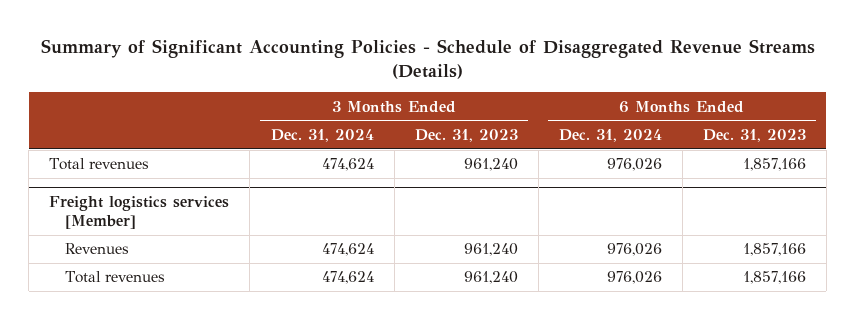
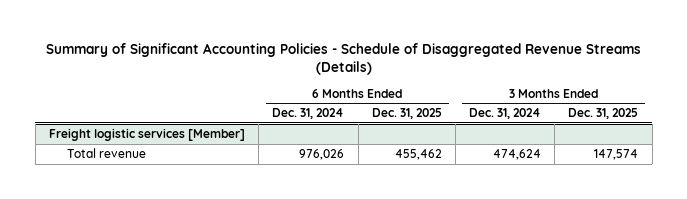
- | 3 Months Ended Dec. 31, 2024 | 3 Months Ended Dec. 31, 2023 | 6 Months Ended Dec. 31, 2024 | 6 Months Ended Dec. 31, 2023
+ | 6 Months Ended Dec. 31, 2024 | 6 Months Ended Dec. 31, 2025 | 3 Months Ended Dec. 31, 2024 | 3 Months Ended Dec. 31, 2025
- Total revenues | 474,624 | 961,240 | 976,026 | 1,857,166
- Freight logistics services [Member]
- Revenues | 474,624 | 961,240 | 976,026 | 1,857,166
- Total revenues | 474,624 | 961,240 | 976,026 | 1,857,166
+ Freight logistic services [Member]
+ Total revenue | 976,026 | 455,462 | 474,624 | 147,574

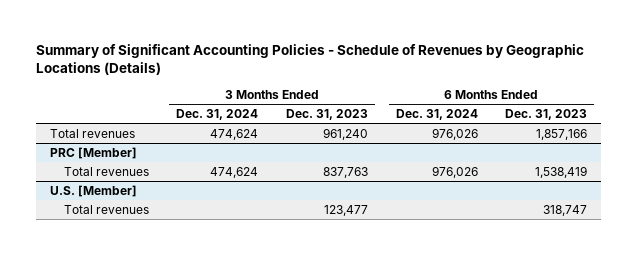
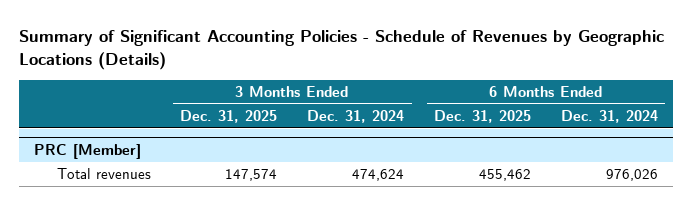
- | 3 Months Ended Dec. 31, 2024 | 3 Months Ended Dec. 31, 2023 | 6 Months Ended Dec. 31, 2024 | 6 Months Ended Dec. 31, 2023
+ | 3 Months Ended Dec. 31, 2025 | 3 Months Ended Dec. 31, 2024 | 6 Months Ended Dec. 31, 2025 | 6 Months Ended Dec. 31, 2024
- Total revenues | 474,624 | 961,240 | 976,026 | 1,857,166
- U.S. [Member]
- Total revenues | | 123,477 | | 318,747

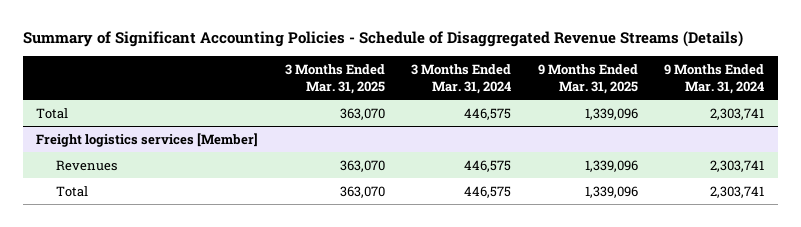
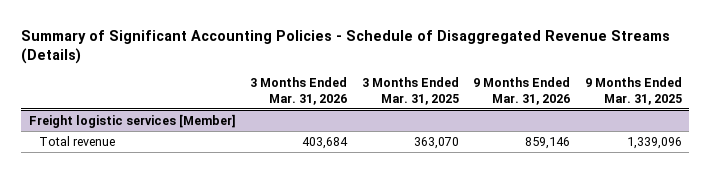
- | 3 Months Ended Mar. 31, 2025 | 3 Months Ended Mar. 31, 2024 | 9 Months Ended Mar. 31, 2025 | 9 Months Ended Mar. 31, 2024
+ | 3 Months Ended Mar. 31, 2026 | 3 Months Ended Mar. 31, 2025 | 9 Months Ended Mar. 31, 2026 | 9 Months Ended Mar. 31, 2025
- Total | 363,070 | 446,575 | 1,339,096 | 2,303,741
- Freight logistics services [Member]
- Revenues | 363,070 | 446,575 | 1,339,096 | 2,303,741
- Total | 363,070 | 446,575 | 1,339,096 | 2,303,741
+ Freight logistic services [Member]
+ Total revenue | 403,684 | 363,070 | 859,146 | 1,339,096

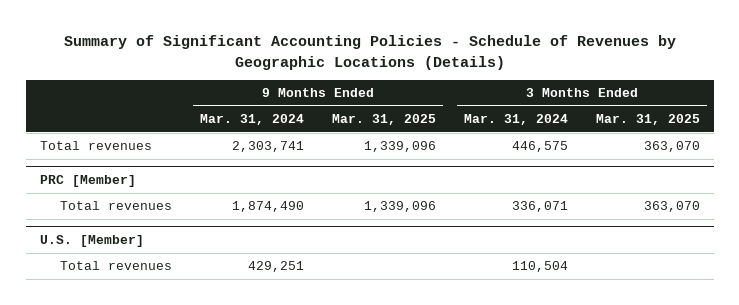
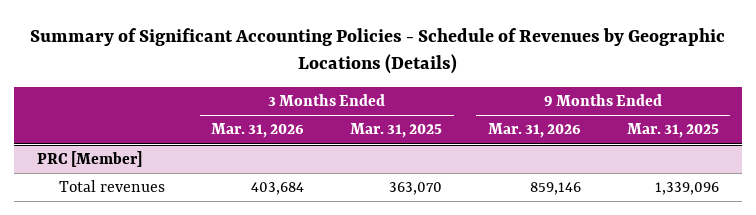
- | 9 Months Ended Mar. 31, 2024 | 9 Months Ended Mar. 31, 2025 | 3 Months Ended Mar. 31, 2024 | 3 Months Ended Mar. 31, 2025
+ | 3 Months Ended Mar. 31, 2026 | 3 Months Ended Mar. 31, 2025 | 9 Months Ended Mar. 31, 2026 | 9 Months Ended Mar. 31, 2025
- Total revenues | 2,303,741 | 1,339,096 | 446,575 | 363,070
- U.S. [Member]
- Total revenues | 429,251 | | 110,504 |

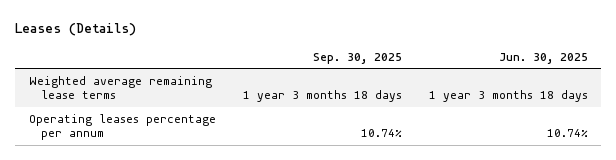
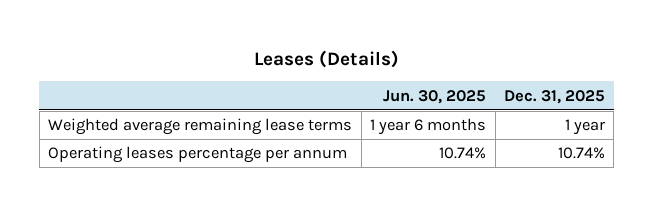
- | Sep. 30, 2025 | Jun. 30, 2025
+ | Jun. 30, 2025 | Dec. 31, 2025
- Weighted average remaining lease terms | 1 year 3 months 18 days | 1 year 3 months 18 days
+ Weighted average remaining lease terms | 1 year 6 months | 1 year

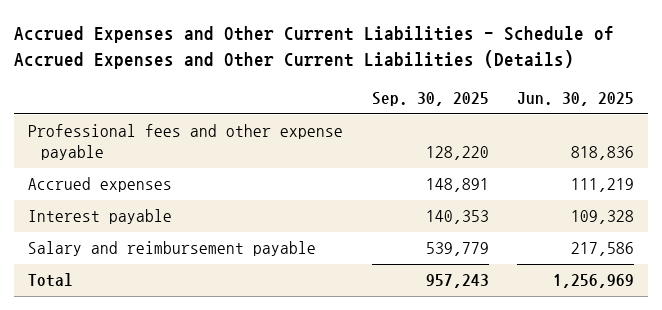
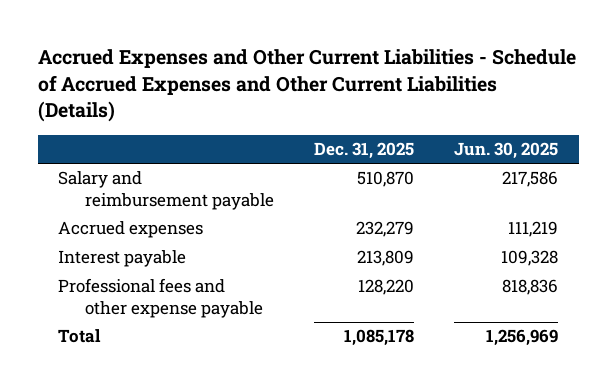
- | Sep. 30, 2025 | Jun. 30, 2025
+ | Dec. 31, 2025 | Jun. 30, 2025
moved up: Salary and reimbursement payable | 510,870 | 217,586
moved down: Professional fees and other expense payable | 128,220 | 818,836

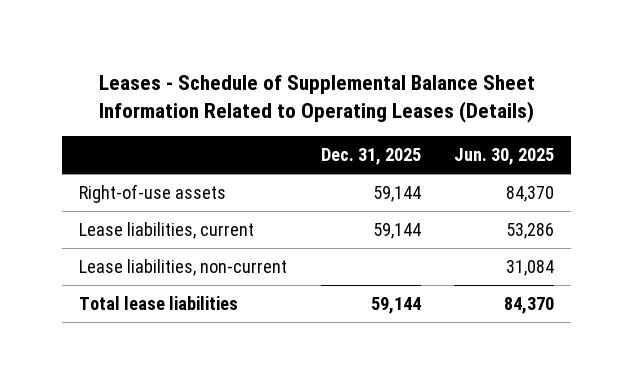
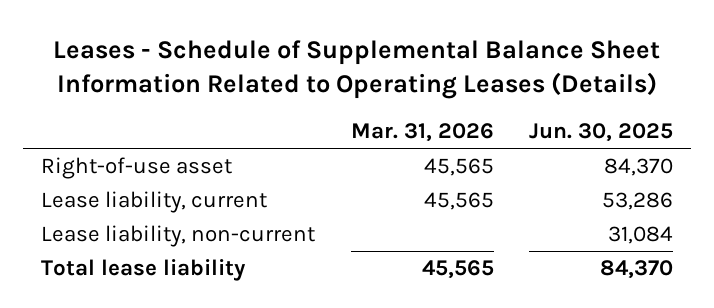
- | Dec. 31, 2025 | Jun. 30, 2025
+ | Mar. 31, 2026 | Jun. 30, 2025
- Right-of-use assets | 59,144 | 84,370
- Lease liabilities, current | 59,144 | 53,286
- Lease liabilities, non-current | | 31,084
- Total lease liabilities | 59,144 | 84,370
+ Right-of-use asset | 45,565 | 84,370
+ Lease liability, current | 45,565 | 53,286
+ Lease liability, non-current | | 31,084
+ Total lease liability | 45,565 | 84,370

